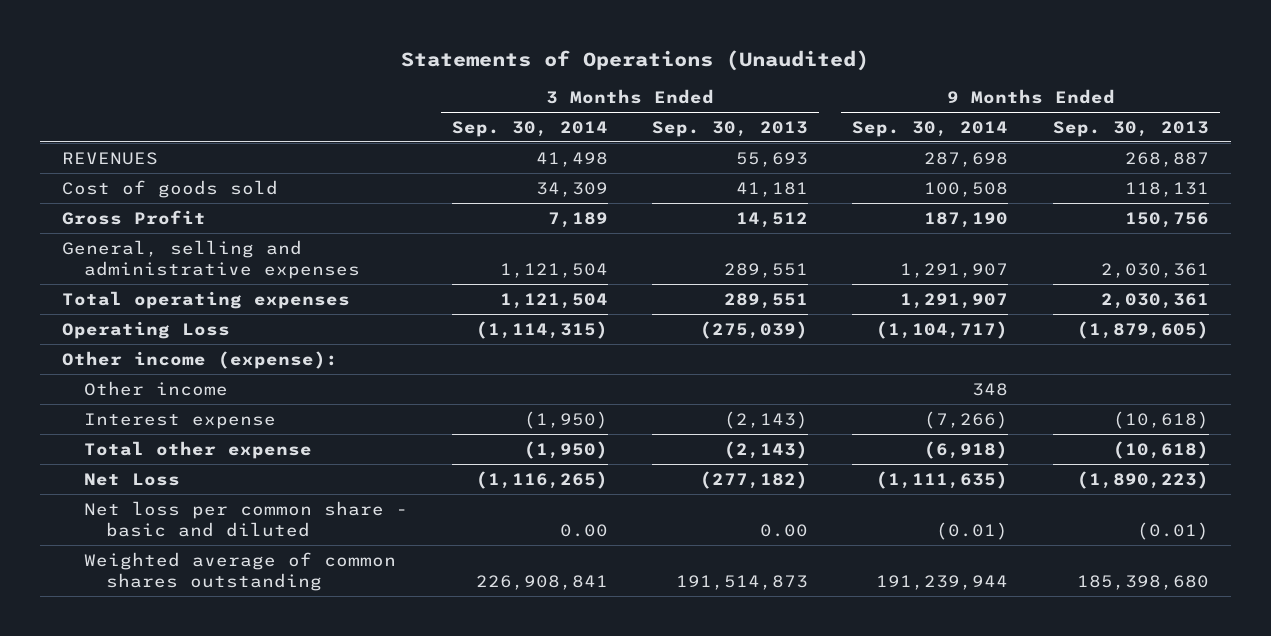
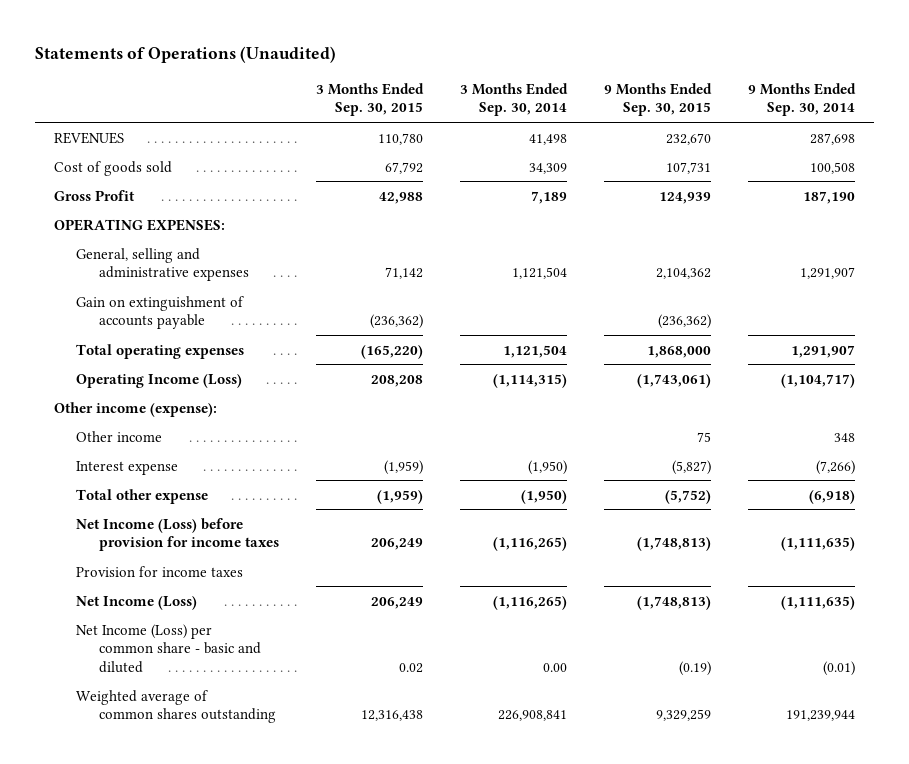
- | 3 Months Ended Sep. 30, 2014 | 3 Months Ended Sep. 30, 2013 | 9 Months Ended Sep. 30, 2014 | 9 Months Ended Sep. 30, 2013
+ | 3 Months Ended Sep. 30, 2015 | 3 Months Ended Sep. 30, 2014 | 9 Months Ended Sep. 30, 2015 | 9 Months Ended Sep. 30, 2014
+ OPERATING EXPENSES:
+ Gain on extinguishment of accounts payable | (236,362) | | (236,362) |
- Operating Loss | (1,114,315) | (275,039) | (1,104,717) | (1,879,605)
+ Operating Income (Loss) | 208,208 | (1,114,315) | (1,743,061) | (1,104,717)
- Net Loss | (1,116,265) | (277,182) | (1,111,635) | (1,890,223)
- Net loss per common share - basic and diluted | 0.00 | 0.00 | (0.01) | (0.01)
+ Net Income (Loss) before provision for income taxes | 206,249 | (1,116,265) | (1,748,813) | (1,111,635)
+ Provision for income taxes
+ Net Income (Loss) | 206,249 | (1,116,265) | (1,748,813) | (1,111,635)
+ Net Income (Loss) per common share - basic and diluted | 0.02 | 0.00 | (0.19) | (0.01)

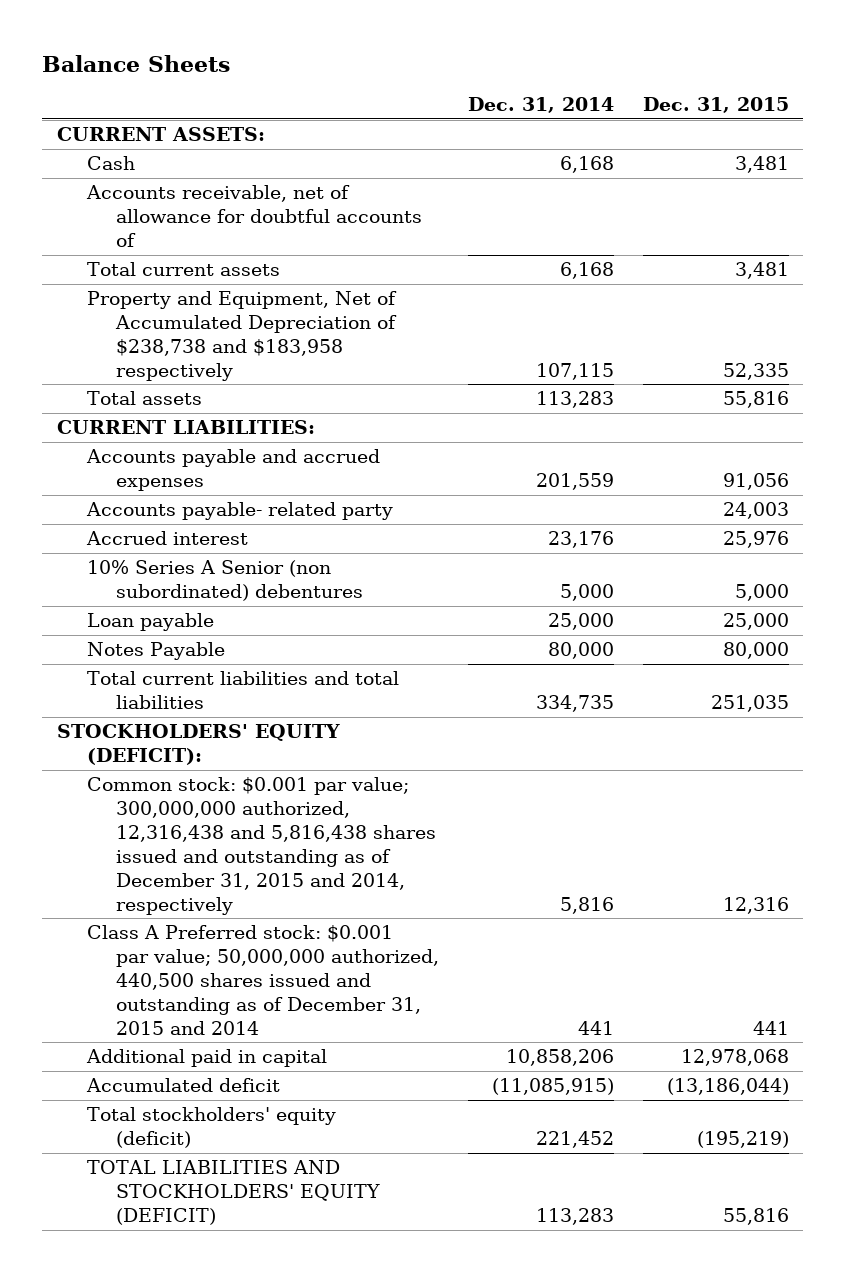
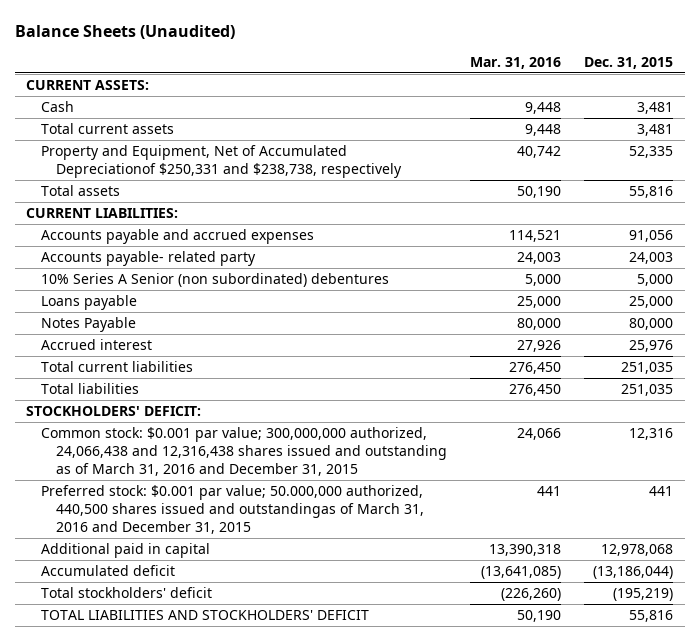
- Balance Sheets
+ Balance Sheets (Unaudited)
- | Dec. 31, 2014 | Dec. 31, 2015
+ | Mar. 31, 2016 | Dec. 31, 2015
- Accounts receivable, net of allowance for doubtful accounts of
- Property and Equipment, Net of Accumulated Depreciation of $238,738 and $183,958 respectively | 107,115 | 52,335
+ Property and Equipment, Net of Accumulated Depreciationof $250,331 and $238,738, respectively | 40,742 | 52,335
- Loan payable | 25,000 | 25,000
+ Loans payable | 25,000 | 25,000
- Total current liabilities and total liabilities | 334,735 | 251,035
- STOCKHOLDERS' EQUITY (DEFICIT):
- Common stock: $0.001 par value; 300,000,000 authorized, 12,316,438 and 5,816,438 shares issued and outstanding as of December 31, 2015 and 2014, respectively | 5,816 | 12,316
- Class A Preferred stock: $0.001 par value; 50,000,000 authorized, 440,500 shares issued and outstanding as of December 31, 2015 and 2014 | 441 | 441
moved down: Accrued interest | 27,926 | 25,976
+ Total current liabilities | 276,450 | 251,035
+ Total liabilities | 276,450 | 251,035
+ STOCKHOLDERS' DEFICIT:
+ Common stock: $0.001 par value; 300,000,000 authorized, 24,066,438 and 12,316,438 shares issued and outstanding as of March 31, 2016 and December 31, 2015 | 24,066 | 12,316
+ Preferred stock: $0.001 par value; 50.000,000 authorized, 440,500 shares issued and outstandingas of March 31, 2016 and December 31, 2015 | 441 | 441
- Total stockholders' equity (deficit) | 221,452 | (195,219)
- TOTAL LIABILITIES AND STOCKHOLDERS' EQUITY (DEFICIT) | 113,283 | 55,816
+ Total stockholders' deficit | (226,260) | (195,219)
+ TOTAL LIABILITIES AND STOCKHOLDERS' DEFICIT | 50,190 | 55,816

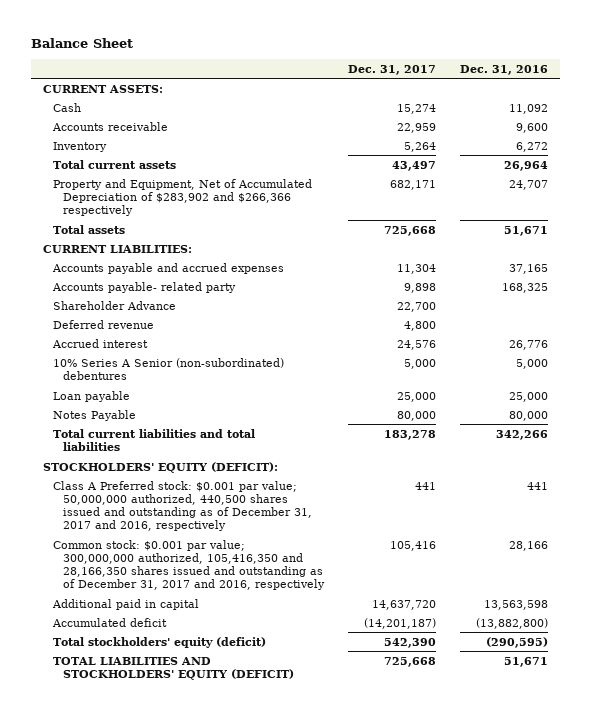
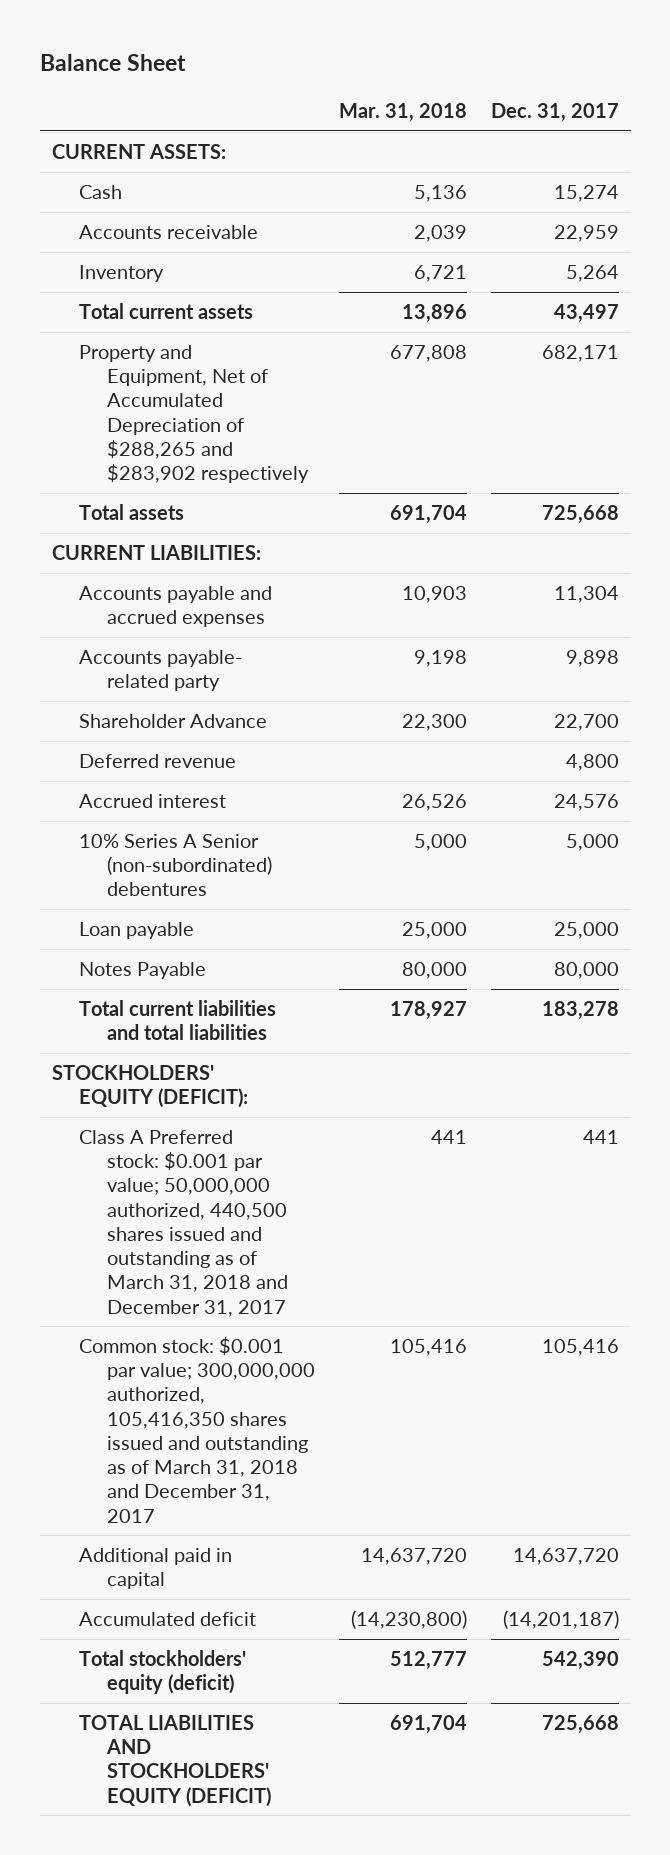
- | Dec. 31, 2017 | Dec. 31, 2016
+ | Mar. 31, 2018 | Dec. 31, 2017
- Property and Equipment, Net of Accumulated Depreciation of $283,902 and $266,366 respectively | 682,171 | 24,707
+ Property and Equipment, Net of Accumulated Depreciation of $288,265 and $283,902 respectively | 677,808 | 682,171
- Class A Preferred stock: $0.001 par value; 50,000,000 authorized, 440,500 shares issued and outstanding as of December 31, 2017 and 2016, respectively | 441 | 441
- Common stock: $0.001 par value; 300,000,000 authorized, 105,416,350 and 28,166,350 shares issued and outstanding as of December 31, 2017 and 2016, respectively | 105,416 | 28,166
+ Class A Preferred stock: $0.001 par value; 50,000,000 authorized, 440,500 shares issued and outstanding as of March 31, 2018 and December 31, 2017 | 441 | 441
+ Common stock: $0.001 par value; 300,000,000 authorized, 105,416,350 shares issued and outstanding as of March 31, 2018 and December 31, 2017 | 105,416 | 105,416

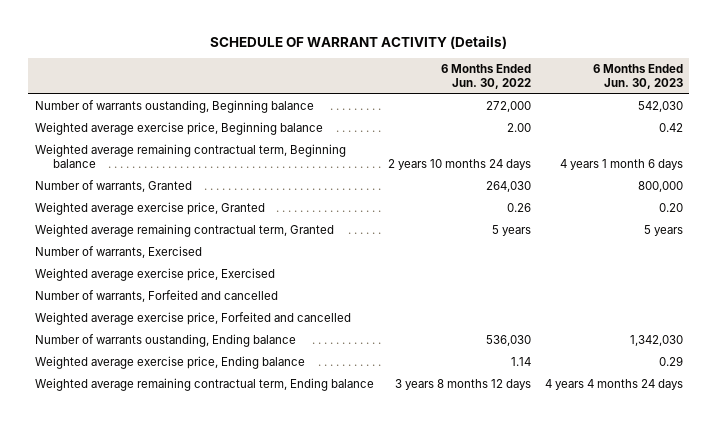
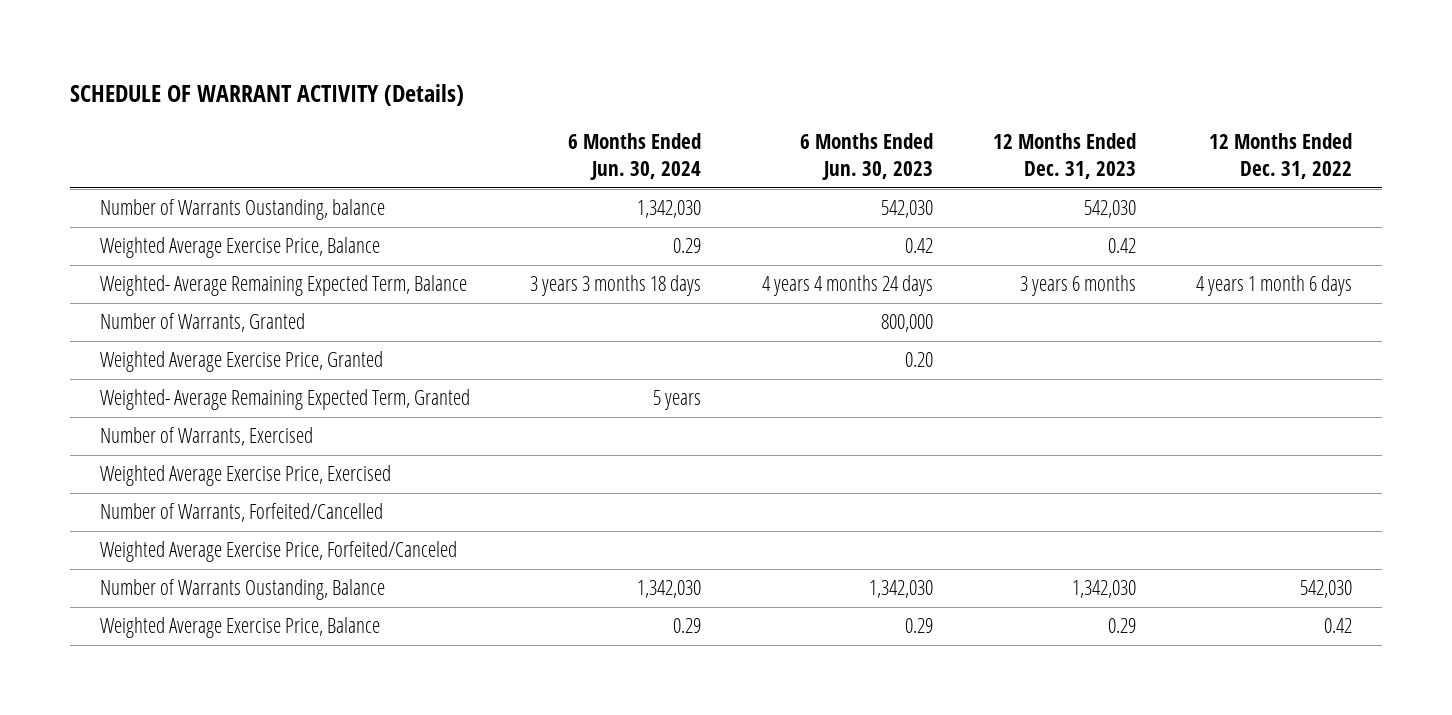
- | 6 Months Ended Jun. 30, 2022 | 6 Months Ended Jun. 30, 2023
+ | 6 Months Ended Jun. 30, 2024 | 6 Months Ended Jun. 30, 2023 | 12 Months Ended Dec. 31, 2023 | 12 Months Ended Dec. 31, 2022
- Number of warrants oustanding, Beginning balance | 272,000 | 542,030
- Weighted average exercise price, Beginning balance | 2.00 | 0.42
- Weighted average remaining contractual term, Beginning balance | 2 years 10 months 24 days | 4 years 1 month 6 days
- Number of warrants, Granted | 264,030 | 800,000
- Weighted average exercise price, Granted | 0.26 | 0.20
- Weighted average remaining contractual term, Granted | 5 years | 5 years
- Number of warrants, Exercised
- Weighted average exercise price, Exercised
- Number of warrants, Forfeited and cancelled
- Weighted average exercise price, Forfeited and cancelled
- Number of warrants oustanding, Ending balance | 536,030 | 1,342,030
- Weighted average exercise price, Ending balance | 1.14 | 0.29
- Weighted average remaining contractual term, Ending balance | 3 years 8 months 12 days | 4 years 4 months 24 days
+ Number of Warrants Oustanding, balance | 1,342,030 | 542,030 | 542,030 |
+ Weighted Average Exercise Price, Balance | 0.29 | 0.42 | 0.42 |
+ Weighted- Average Remaining Expected Term, Balance | 3 years 3 months 18 days | 4 years 4 months 24 days | 3 years 6 months | 4 years 1 month 6 days
+ Number of Warrants, Granted | | 800,000 | |
+ Weighted Average Exercise Price, Granted | | 0.20 | |
+ Weighted- Average Remaining Expected Term, Granted | 5 years | | |
+ Number of Warrants, Exercised
+ Weighted Average Exercise Price, Exercised
+ Number of Warrants, Forfeited/Cancelled
+ Weighted Average Exercise Price, Forfeited/Canceled
+ Number of Warrants Oustanding, Balance | 1,342,030 | 1,342,030 | 1,342,030 | 542,030
+ Weighted Average Exercise Price, Balance | 0.29 | 0.29 | 0.29 | 0.42

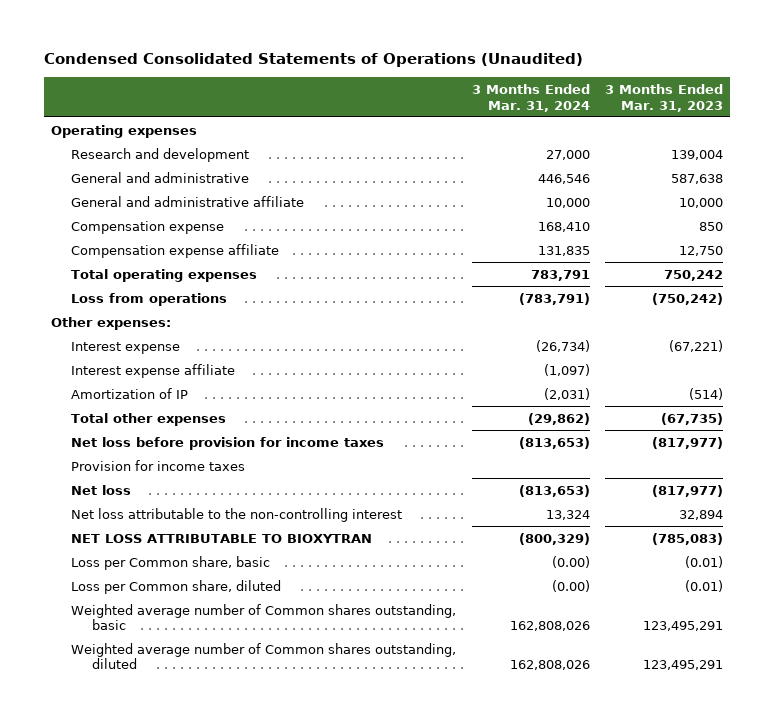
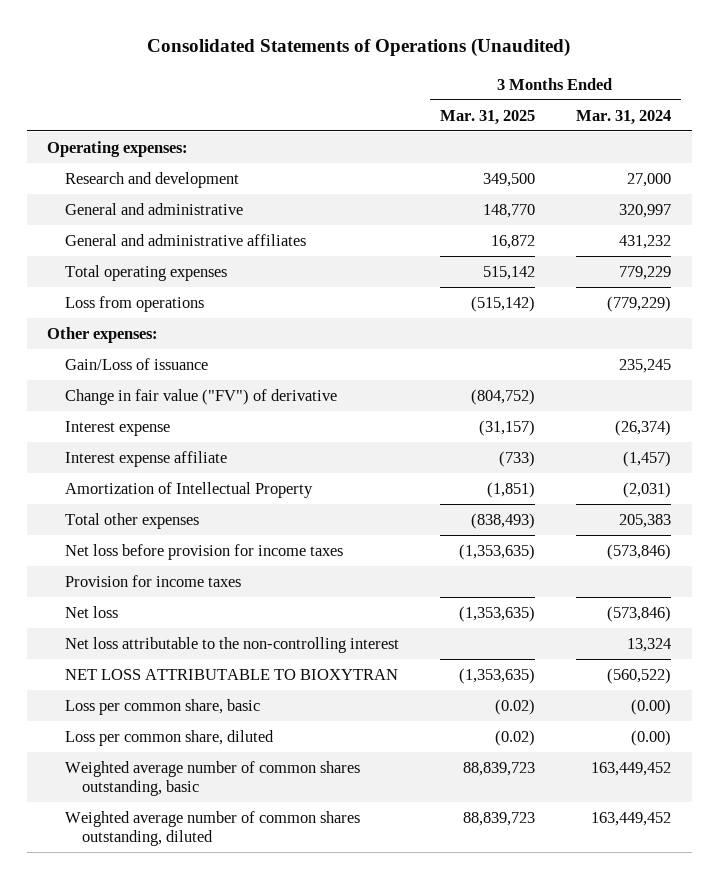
- Condensed Consolidated Statements of Operations (Unaudited)
+ Consolidated Statements of Operations (Unaudited)
- | 3 Months Ended Mar. 31, 2024 | 3 Months Ended Mar. 31, 2023
+ | 3 Months Ended Mar. 31, 2025 | 3 Months Ended Mar. 31, 2024
- Operating expenses
+ Operating expenses:
- General and administrative | 446,546 | 587,638
- General and administrative affiliate | 10,000 | 10,000
- Compensation expense | 168,410 | 850
- Compensation expense affiliate | 131,835 | 12,750
- Total operating expenses | 783,791 | 750,242
- Loss from operations | (783,791) | (750,242)
+ General and administrative | 148,770 | 320,997
+ General and administrative affiliates | 16,872 | 431,232
+ Total operating expenses | 515,142 | 779,229
+ Loss from operations | (515,142) | (779,229)
- Interest expense | (26,734) | (67,221)
- Interest expense affiliate | (1,097) |
- Amortization of IP | (2,031) | (514)
- Total other expenses | (29,862) | (67,735)
- Net loss before provision for income taxes | (813,653) | (817,977)
+ Gain/Loss of issuance | | 235,245
+ Change in fair value ("FV") of derivative | (804,752) |
+ Interest expense | (31,157) | (26,374)
+ Interest expense affiliate | (733) | (1,457)
+ Amortization of Intellectual Property | (1,851) | (2,031)
+ Total other expenses | (838,493) | 205,383
+ Net loss before provision for income taxes | (1,353,635) | (573,846)
- Net loss | (813,653) | (817,977)
+ Net loss | (1,353,635) | (573,846)
- NET LOSS ATTRIBUTABLE TO BIOXYTRAN | (800,329) | (785,083)
- Loss per Common share, basic | (0.00) | (0.01)
- Loss per Common share, diluted | (0.00) | (0.01)
- Weighted average number of Common shares outstanding, basic | 162,808,026 | 123,495,291
- Weighted average number of Common shares outstanding, diluted | 162,808,026 | 123,495,291
+ NET LOSS ATTRIBUTABLE TO BIOXYTRAN | (1,353,635) | (560,522)
+ Loss per common share, basic | (0.02) | (0.00)
+ Loss per common share, diluted | (0.02) | (0.00)
+ Weighted average number of common shares outstanding, basic | 88,839,723 | 163,449,452
+ Weighted average number of common shares outstanding, diluted | 88,839,723 | 163,449,452

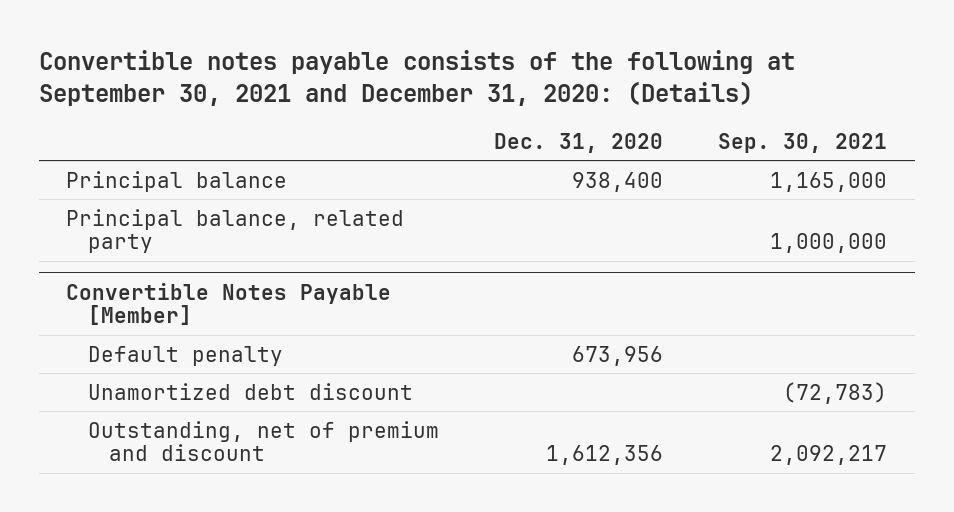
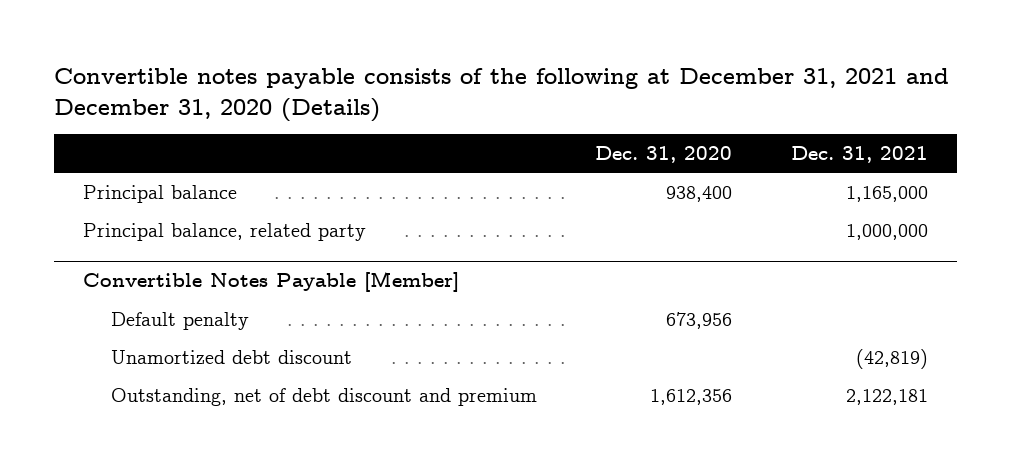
- Convertible notes payable consists of the following at September 30, 2021 and December 31, 2020: (Details)
+ Convertible notes payable consists of the following at December 31, 2021 and December 31, 2020 (Details)
- | Dec. 31, 2020 | Sep. 30, 2021
+ | Dec. 31, 2020 | Dec. 31, 2021
@ Convertible Notes Payable [Member]
- Outstanding, net of premium and discount | 1,612,356 | 2,092,217
+ Outstanding, net of debt discount and premium | 1,612,356 | 2,122,181

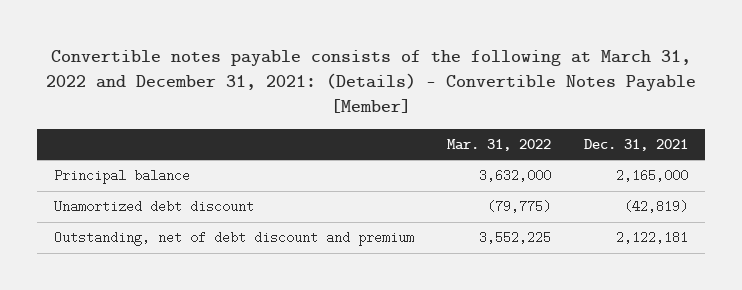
- Convertible notes payable consists of the following at December 31, 2021 and December 31, 2020 (Details)
+ Convertible notes payable consists of the following at March 31, 2022 and December 31, 2021: (Details) - Convertible Notes Payable [Member]
- | Dec. 31, 2020 | Dec. 31, 2021
+ | Mar. 31, 2022 | Dec. 31, 2021
- Principal balance | 938,400 | 1,165,000
- Principal balance, related party | | 1,000,000
- Convertible Notes Payable [Member]
- Default penalty | 673,956 |
+ Principal balance | 3,632,000 | 2,165,000

